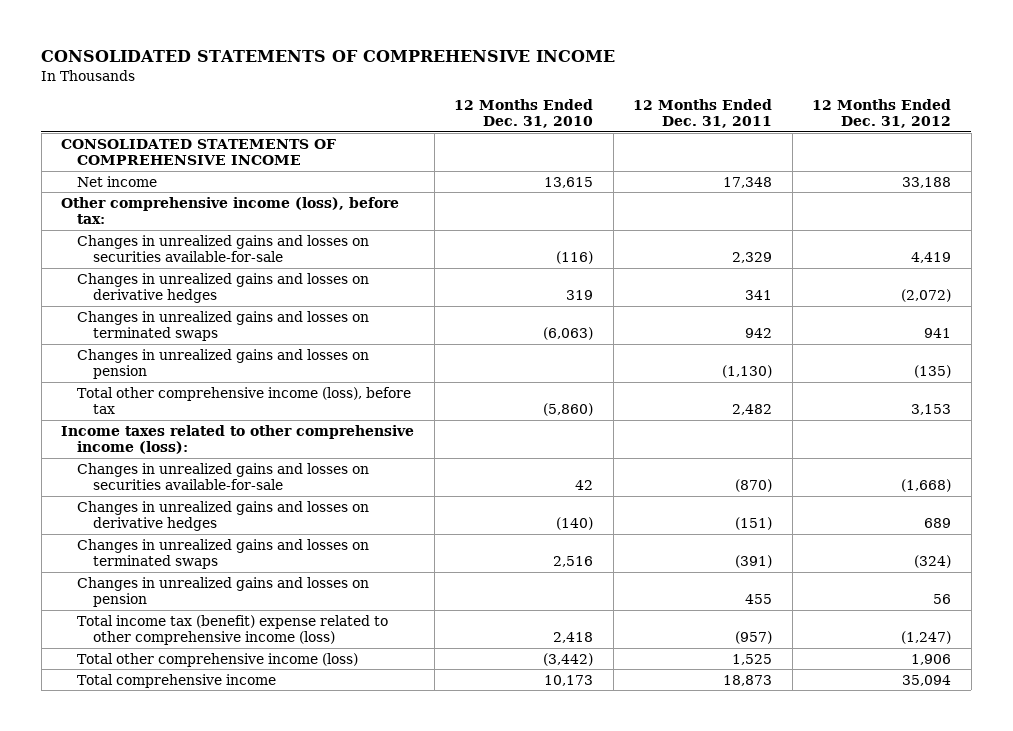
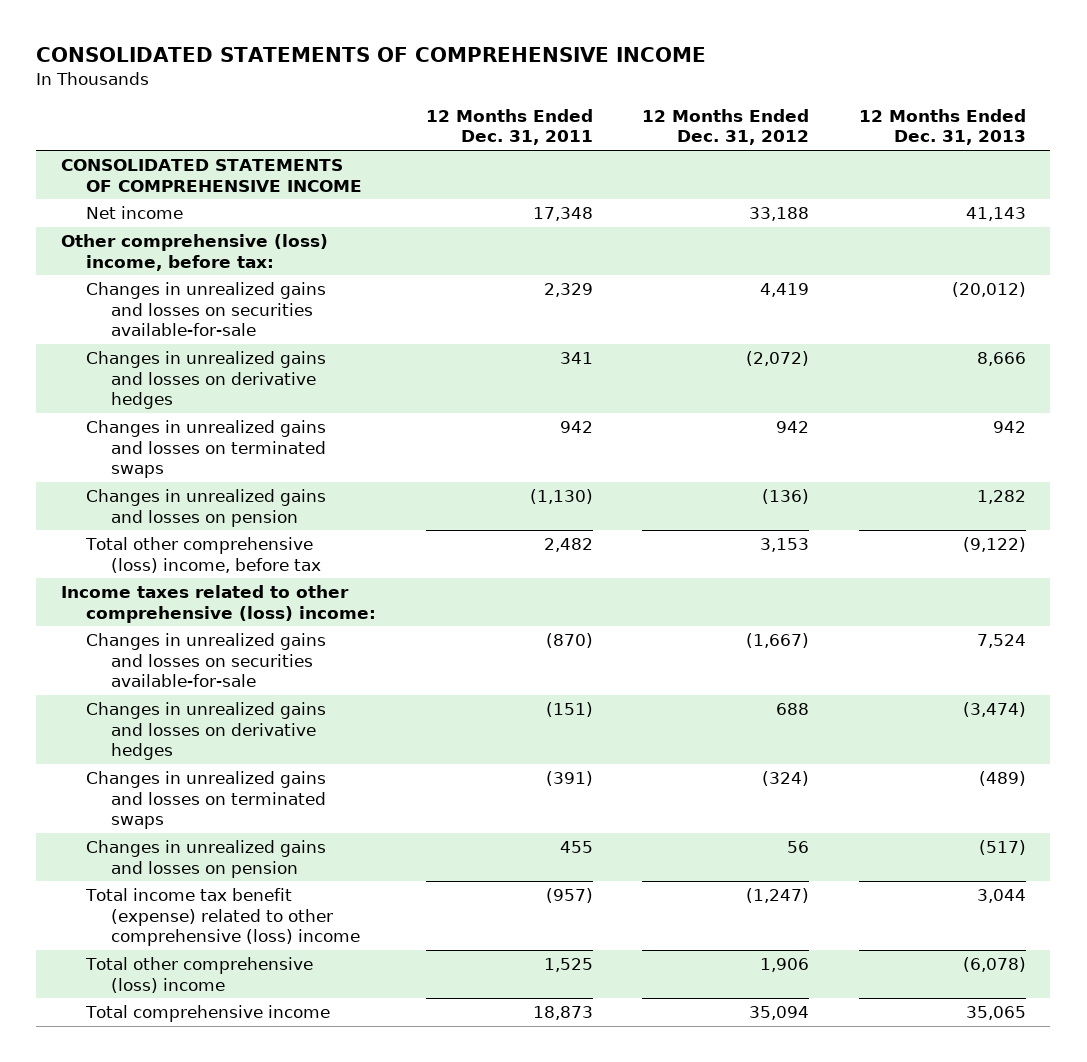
- | 12 Months Ended Dec. 31, 2010 | 12 Months Ended Dec. 31, 2011 | 12 Months Ended Dec. 31, 2012
+ | 12 Months Ended Dec. 31, 2011 | 12 Months Ended Dec. 31, 2012 | 12 Months Ended Dec. 31, 2013
- Other comprehensive income (loss), before tax:
+ Other comprehensive (loss) income, before tax:
- Changes in unrealized gains and losses on terminated swaps | (6,063) | 942 | 941
- Changes in unrealized gains and losses on pension | | (1,130) | (135)
- Total other comprehensive income (loss), before tax | (5,860) | 2,482 | 3,153
- Income taxes related to other comprehensive income (loss):
- Changes in unrealized gains and losses on securities available-for-sale | 42 | (870) | (1,668)
- Changes in unrealized gains and losses on derivative hedges | (140) | (151) | 689
+ Changes in unrealized gains and losses on terminated swaps | 942 | 942 | 942
+ Changes in unrealized gains and losses on pension | (1,130) | (136) | 1,282
+ Total other comprehensive (loss) income, before tax | 2,482 | 3,153 | (9,122)
+ Income taxes related to other comprehensive (loss) income:
+ Changes in unrealized gains and losses on securities available-for-sale | (870) | (1,667) | 7,524
+ Changes in unrealized gains and losses on derivative hedges | (151) | 688 | (3,474)
- Total income tax (benefit) expense related to other comprehensive income (loss) | 2,418 | (957) | (1,247)
- Total other comprehensive income (loss) | (3,442) | 1,525 | 1,906
+ Total income tax benefit (expense) related to other comprehensive (loss) income | (957) | (1,247) | 3,044
+ Total other comprehensive (loss) income | 1,525 | 1,906 | (6,078)

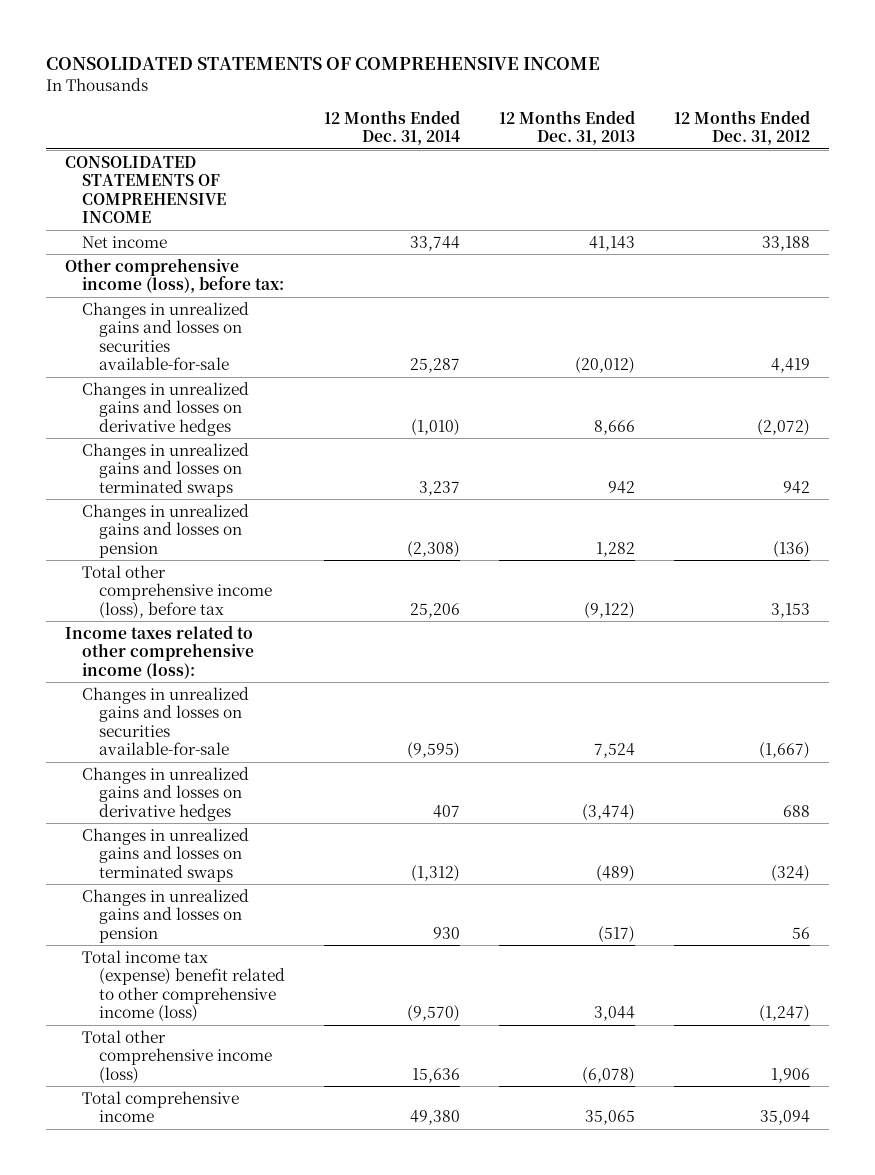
- | 12 Months Ended Dec. 31, 2011 | 12 Months Ended Dec. 31, 2012 | 12 Months Ended Dec. 31, 2013
+ | 12 Months Ended Dec. 31, 2014 | 12 Months Ended Dec. 31, 2013 | 12 Months Ended Dec. 31, 2012
- Other comprehensive (loss) income, before tax:
+ Other comprehensive income (loss), before tax:
- Total other comprehensive (loss) income, before tax | 2,482 | 3,153 | (9,122)
- Income taxes related to other comprehensive (loss) income:
+ Total other comprehensive income (loss), before tax | 25,206 | (9,122) | 3,153
+ Income taxes related to other comprehensive income (loss):
- Total income tax benefit (expense) related to other comprehensive (loss) income | (957) | (1,247) | 3,044
- Total other comprehensive (loss) income | 1,525 | 1,906 | (6,078)
+ Total income tax (expense) benefit related to other comprehensive income (loss) | (9,570) | 3,044 | (1,247)
+ Total other comprehensive income (loss) | 15,636 | (6,078) | 1,906

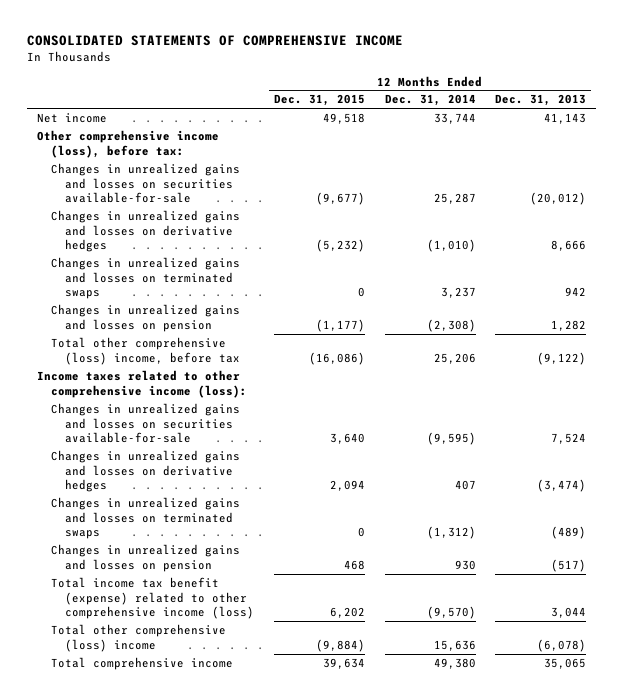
- | 12 Months Ended Dec. 31, 2014 | 12 Months Ended Dec. 31, 2013 | 12 Months Ended Dec. 31, 2012
+ | 12 Months Ended Dec. 31, 2015 | 12 Months Ended Dec. 31, 2014 | 12 Months Ended Dec. 31, 2013
- CONSOLIDATED STATEMENTS OF COMPREHENSIVE INCOME
- Total other comprehensive income (loss), before tax | 25,206 | (9,122) | 3,153
+ Total other comprehensive (loss) income, before tax | (16,086) | 25,206 | (9,122)
- Total income tax (expense) benefit related to other comprehensive income (loss) | (9,570) | 3,044 | (1,247)
- Total other comprehensive income (loss) | 15,636 | (6,078) | 1,906
+ Total income tax benefit (expense) related to other comprehensive income (loss) | 6,202 | (9,570) | 3,044
+ Total other comprehensive (loss) income | (9,884) | 15,636 | (6,078)

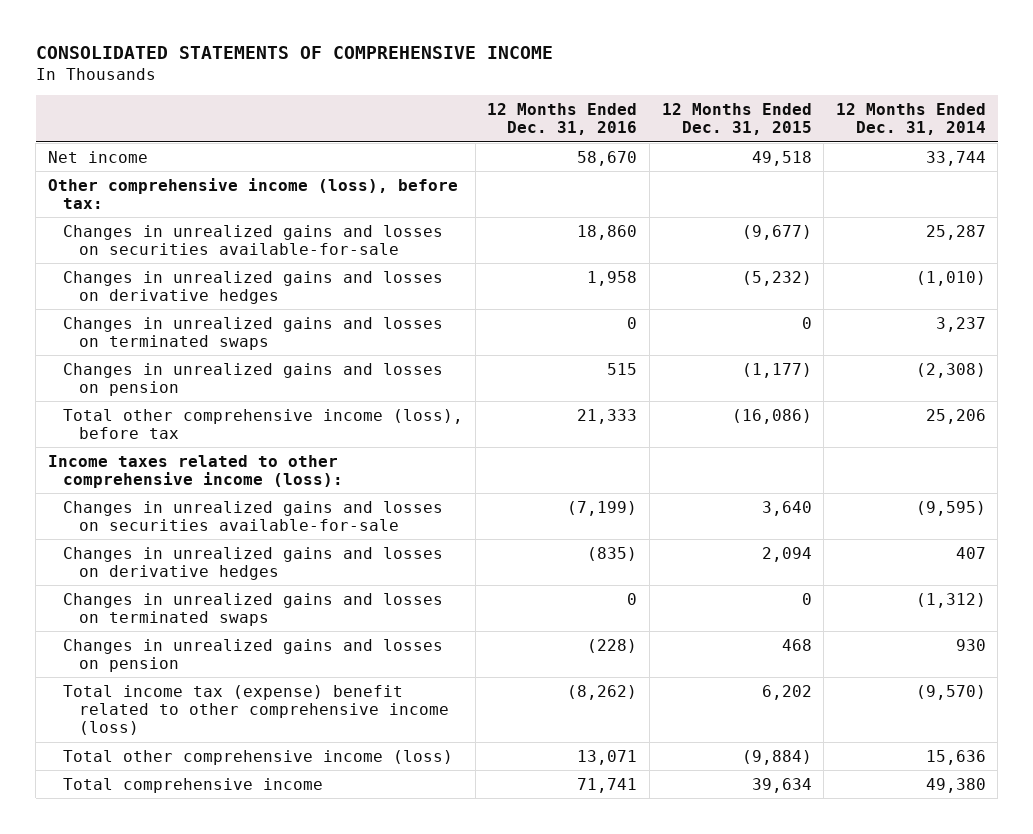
- | 12 Months Ended Dec. 31, 2015 | 12 Months Ended Dec. 31, 2014 | 12 Months Ended Dec. 31, 2013
+ | 12 Months Ended Dec. 31, 2016 | 12 Months Ended Dec. 31, 2015 | 12 Months Ended Dec. 31, 2014
- Total other comprehensive (loss) income, before tax | (16,086) | 25,206 | (9,122)
+ Total other comprehensive income (loss), before tax | 21,333 | (16,086) | 25,206
- Total income tax benefit (expense) related to other comprehensive income (loss) | 6,202 | (9,570) | 3,044
- Total other comprehensive (loss) income | (9,884) | 15,636 | (6,078)
+ Total income tax (expense) benefit related to other comprehensive income (loss) | (8,262) | 6,202 | (9,570)
+ Total other comprehensive income (loss) | 13,071 | (9,884) | 15,636

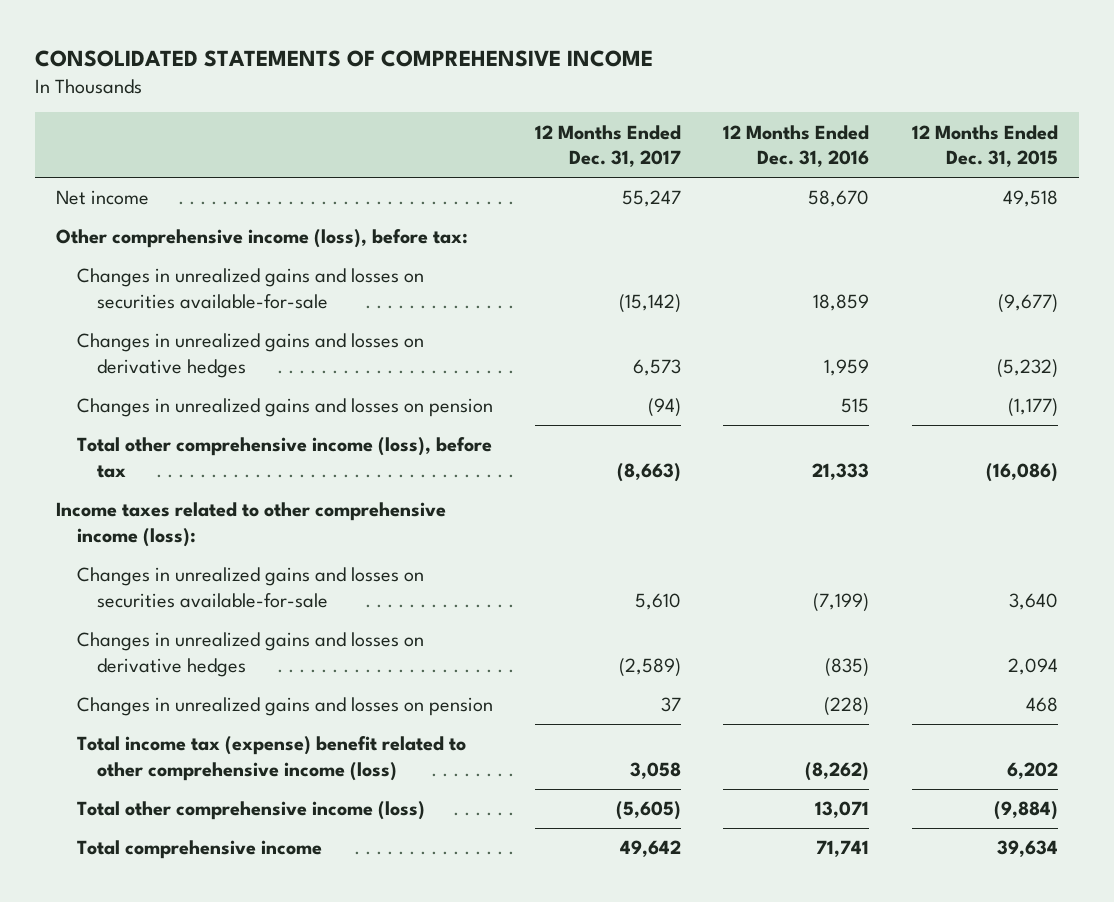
- | 12 Months Ended Dec. 31, 2016 | 12 Months Ended Dec. 31, 2015 | 12 Months Ended Dec. 31, 2014
+ | 12 Months Ended Dec. 31, 2017 | 12 Months Ended Dec. 31, 2016 | 12 Months Ended Dec. 31, 2015
- Changes in unrealized gains and losses on securities available-for-sale | 18,860 | (9,677) | 25,287
- Changes in unrealized gains and losses on derivative hedges | 1,958 | (5,232) | (1,010)
- Changes in unrealized gains and losses on terminated swaps | 0 | 0 | 3,237
+ Changes in unrealized gains and losses on securities available-for-sale | (15,142) | 18,859 | (9,677)
+ Changes in unrealized gains and losses on derivative hedges | 6,573 | 1,959 | (5,232)
- Changes in unrealized gains and losses on terminated swaps | 0 | 0 | (1,312)

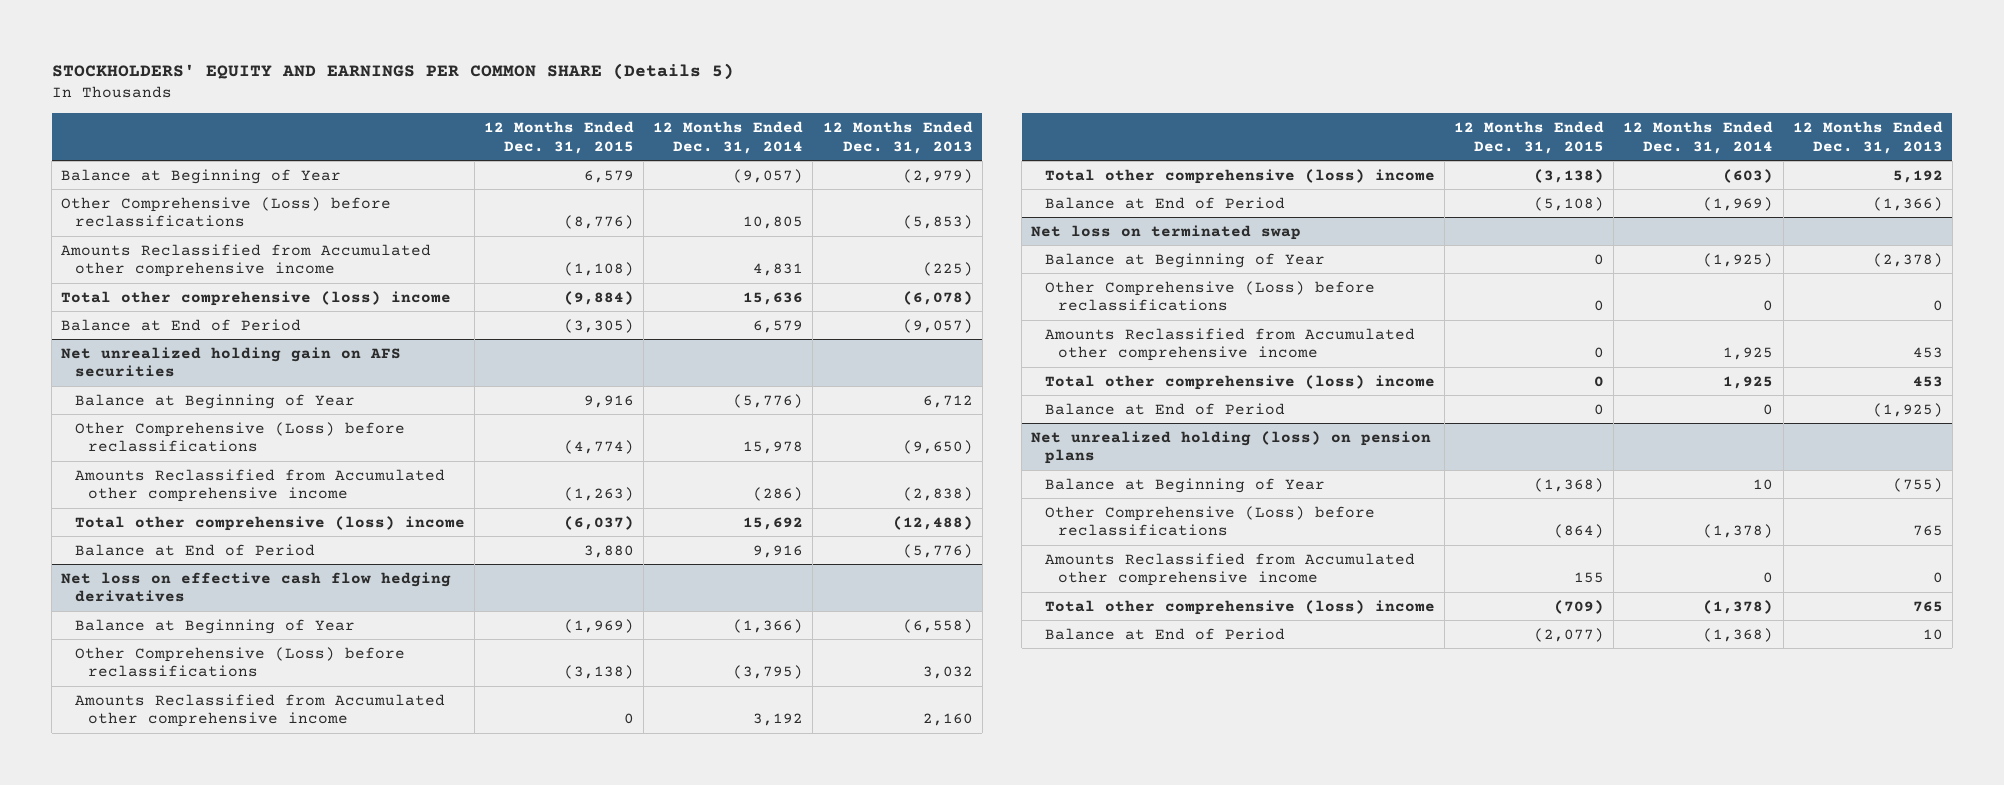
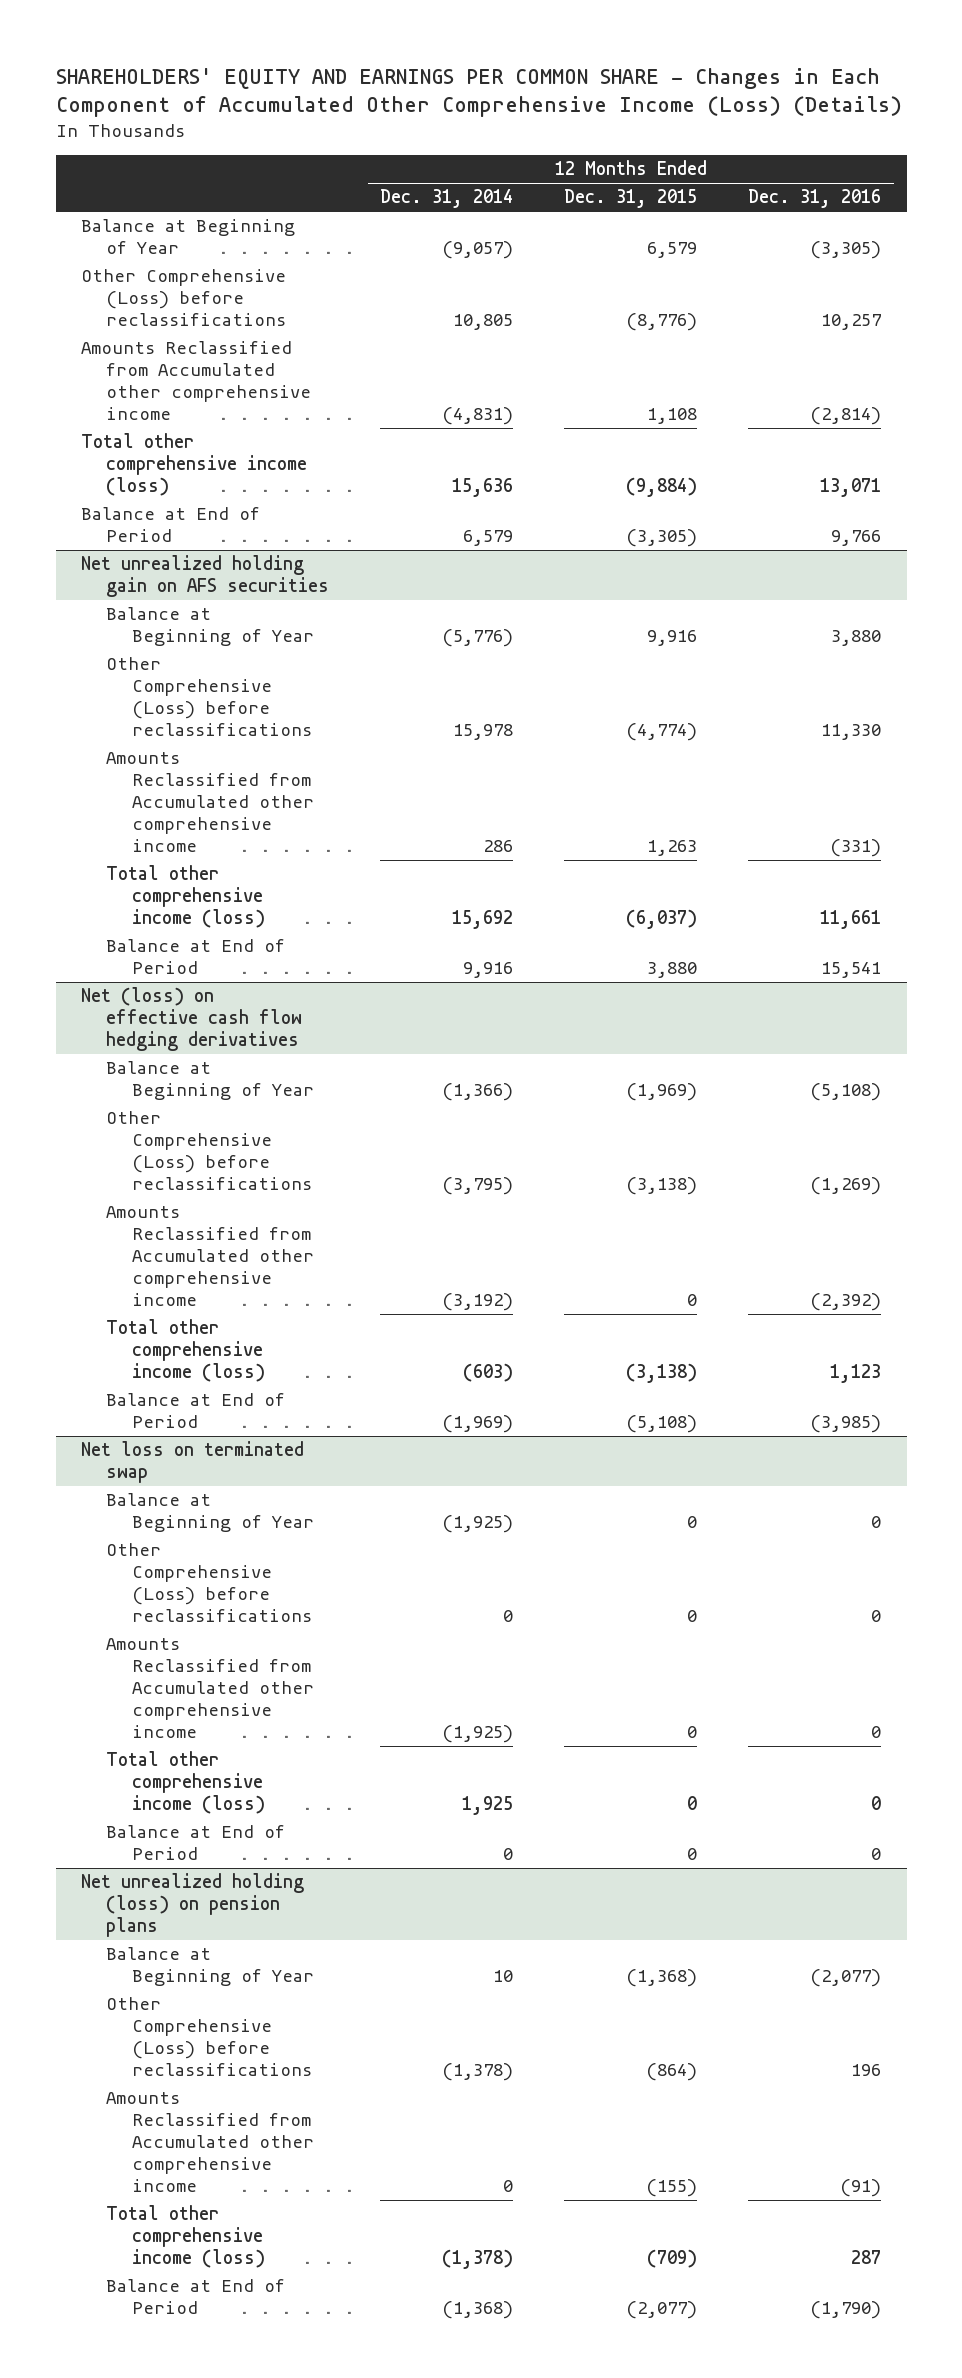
- STOCKHOLDERS' EQUITY AND EARNINGS PER COMMON SHARE (Details 5)
+ SHAREHOLDERS' EQUITY AND EARNINGS PER COMMON SHARE - Changes in Each Component of Accumulated Other Comprehensive Income (Loss) (Details)
- | 12 Months Ended Dec. 31, 2015 | 12 Months Ended Dec. 31, 2014 | 12 Months Ended Dec. 31, 2013
+ | 12 Months Ended Dec. 31, 2014 | 12 Months Ended Dec. 31, 2015 | 12 Months Ended Dec. 31, 2016
- Amounts Reclassified from Accumulated other comprehensive income | (1,108) | 4,831 | (225)
- Total other comprehensive (loss) income | (9,884) | 15,636 | (6,078)
+ Amounts Reclassified from Accumulated other comprehensive income | (4,831) | 1,108 | (2,814)
+ Total other comprehensive income (loss) | 15,636 | (9,884) | 13,071
@ Net unrealized holding gain on AFS securities
- Amounts Reclassified from Accumulated other comprehensive income | (1,263) | (286) | (2,838)
- Total other comprehensive (loss) income | (6,037) | 15,692 | (12,488)
+ Amounts Reclassified from Accumulated other comprehensive income | 286 | 1,263 | (331)
+ Total other comprehensive income (loss) | 15,692 | (6,037) | 11,661
- Net loss on effective cash flow hedging derivatives
+ Net (loss) on effective cash flow hedging derivatives
- Amounts Reclassified from Accumulated other comprehensive income | 0 | 3,192 | 2,160
- Total other comprehensive (loss) income | (3,138) | (603) | 5,192
+ Amounts Reclassified from Accumulated other comprehensive income | (3,192) | 0 | (2,392)
+ Total other comprehensive income (loss) | (603) | (3,138) | 1,123
@ Net loss on terminated swap
- Amounts Reclassified from Accumulated other comprehensive income | 0 | 1,925 | 453
- Total other comprehensive (loss) income | 0 | 1,925 | 453
+ Amounts Reclassified from Accumulated other comprehensive income | (1,925) | 0 | 0
+ Total other comprehensive income (loss) | 1,925 | 0 | 0
@ Net unrealized holding (loss) on pension plans
- Amounts Reclassified from Accumulated other comprehensive income | 155 | 0 | 0
- Total other comprehensive (loss) income | (709) | (1,378) | 765
+ Amounts Reclassified from Accumulated other comprehensive income | 0 | (155) | (91)
+ Total other comprehensive income (loss) | (1,378) | (709) | 287

